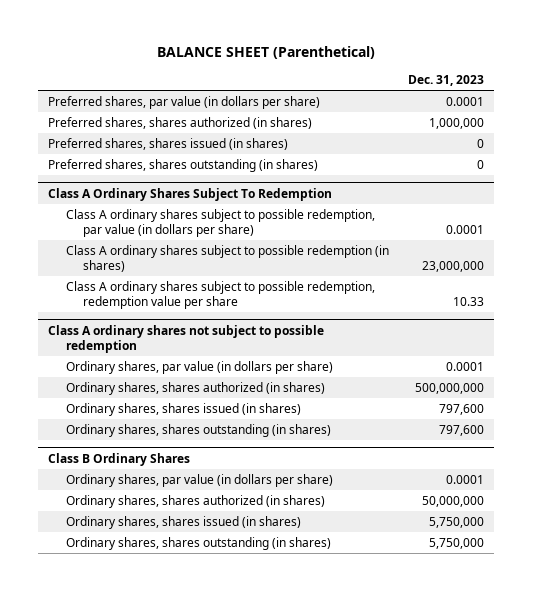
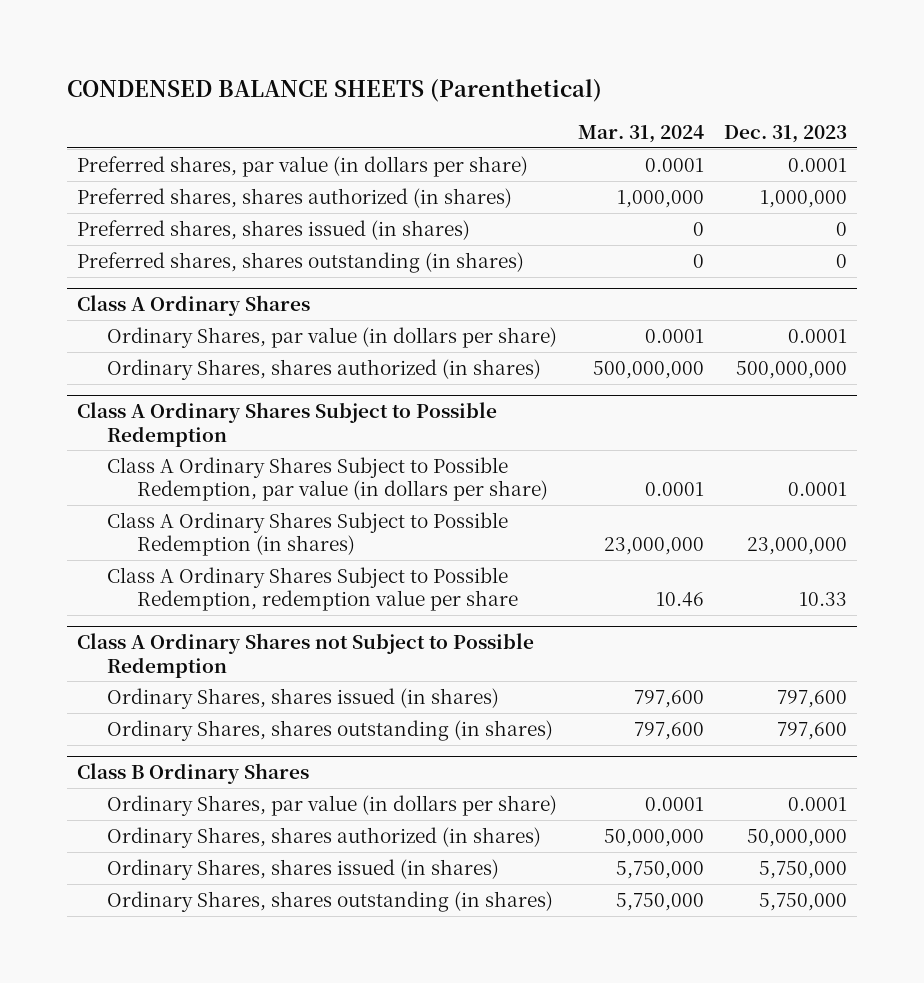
- BALANCE SHEET (Parenthetical)
+ CONDENSED BALANCE SHEETS (Parenthetical)
- | Dec. 31, 2023
+ | Mar. 31, 2024 | Dec. 31, 2023
- Class A Ordinary Shares Subject To Redemption
- Class A ordinary shares subject to possible redemption, par value (in dollars per share) | 0.0001
- Class A ordinary shares subject to possible redemption (in shares) | 23,000,000
- Class A ordinary shares subject to possible redemption, redemption value per share | 10.33
- Class A ordinary shares not subject to possible redemption
- Ordinary shares, par value (in dollars per share) | 0.0001
- Ordinary shares, shares authorized (in shares) | 500,000,000
- Ordinary shares, shares issued (in shares) | 797,600
- Ordinary shares, shares outstanding (in shares) | 797,600
+ Class A Ordinary Shares
+ Ordinary Shares, par value (in dollars per share) | 0.0001 | 0.0001
+ Ordinary Shares, shares authorized (in shares) | 500,000,000 | 500,000,000
+ Class A Ordinary Shares Subject to Possible Redemption
+ Class A Ordinary Shares Subject to Possible Redemption, par value (in dollars per share) | 0.0001 | 0.0001
+ Class A Ordinary Shares Subject to Possible Redemption (in shares) | 23,000,000 | 23,000,000
+ Class A Ordinary Shares Subject to Possible Redemption, redemption value per share | 10.46 | 10.33
+ Class A Ordinary Shares not Subject to Possible Redemption
+ Ordinary Shares, shares issued (in shares) | 797,600 | 797,600
+ Ordinary Shares, shares outstanding (in shares) | 797,600 | 797,600
@ Class B Ordinary Shares
- Ordinary shares, par value (in dollars per share) | 0.0001
- Ordinary shares, shares authorized (in shares) | 50,000,000
- Ordinary shares, shares issued (in shares) | 5,750,000
- Ordinary shares, shares outstanding (in shares) | 5,750,000
+ Ordinary Shares, par value (in dollars per share) | 0.0001 | 0.0001
+ Ordinary Shares, shares authorized (in shares) | 50,000,000 | 50,000,000
+ Ordinary Shares, shares issued (in shares) | 5,750,000 | 5,750,000
+ Ordinary Shares, shares outstanding (in shares) | 5,750,000 | 5,750,000

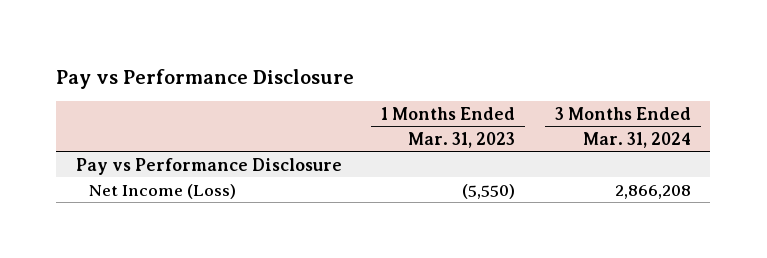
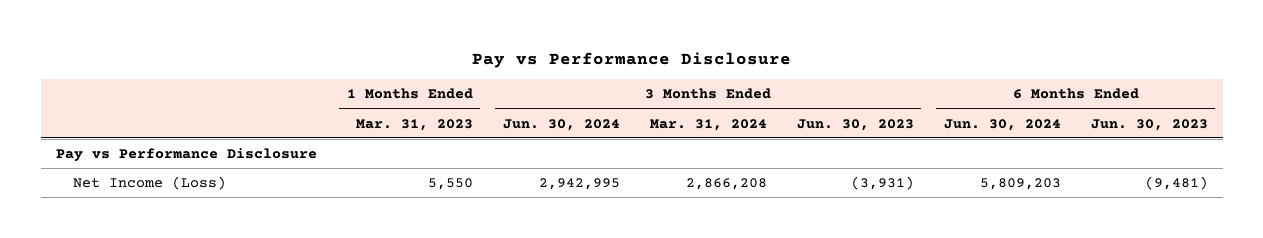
- | 1 Months Ended Mar. 31, 2023 | 3 Months Ended Mar. 31, 2024
+ | 1 Months Ended Mar. 31, 2023 | 3 Months Ended Jun. 30, 2024 | 3 Months Ended Mar. 31, 2024 | 3 Months Ended Jun. 30, 2023 | 6 Months Ended Jun. 30, 2024 | 6 Months Ended Jun. 30, 2023
- Net Income (Loss) | (5,550) | 2,866,208
+ Net Income (Loss) | 5,550 | 2,942,995 | 2,866,208 | (3,931) | 5,809,203 | (9,481)

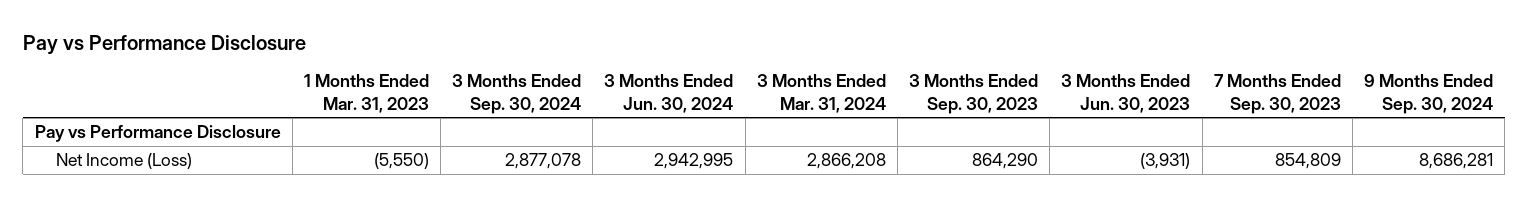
- | 1 Months Ended Mar. 31, 2023 | 3 Months Ended Jun. 30, 2024 | 3 Months Ended Mar. 31, 2024 | 3 Months Ended Jun. 30, 2023 | 6 Months Ended Jun. 30, 2024 | 6 Months Ended Jun. 30, 2023
+ | 1 Months Ended Mar. 31, 2023 | 3 Months Ended Sep. 30, 2024 | 3 Months Ended Jun. 30, 2024 | 3 Months Ended Mar. 31, 2024 | 3 Months Ended Sep. 30, 2023 | 3 Months Ended Jun. 30, 2023 | 7 Months Ended Sep. 30, 2023 | 9 Months Ended Sep. 30, 2024
- Net Income (Loss) | 5,550 | 2,942,995 | 2,866,208 | (3,931) | 5,809,203 | (9,481)
+ Net Income (Loss) | (5,550) | 2,877,078 | 2,942,995 | 2,866,208 | 864,290 | (3,931) | 854,809 | 8,686,281

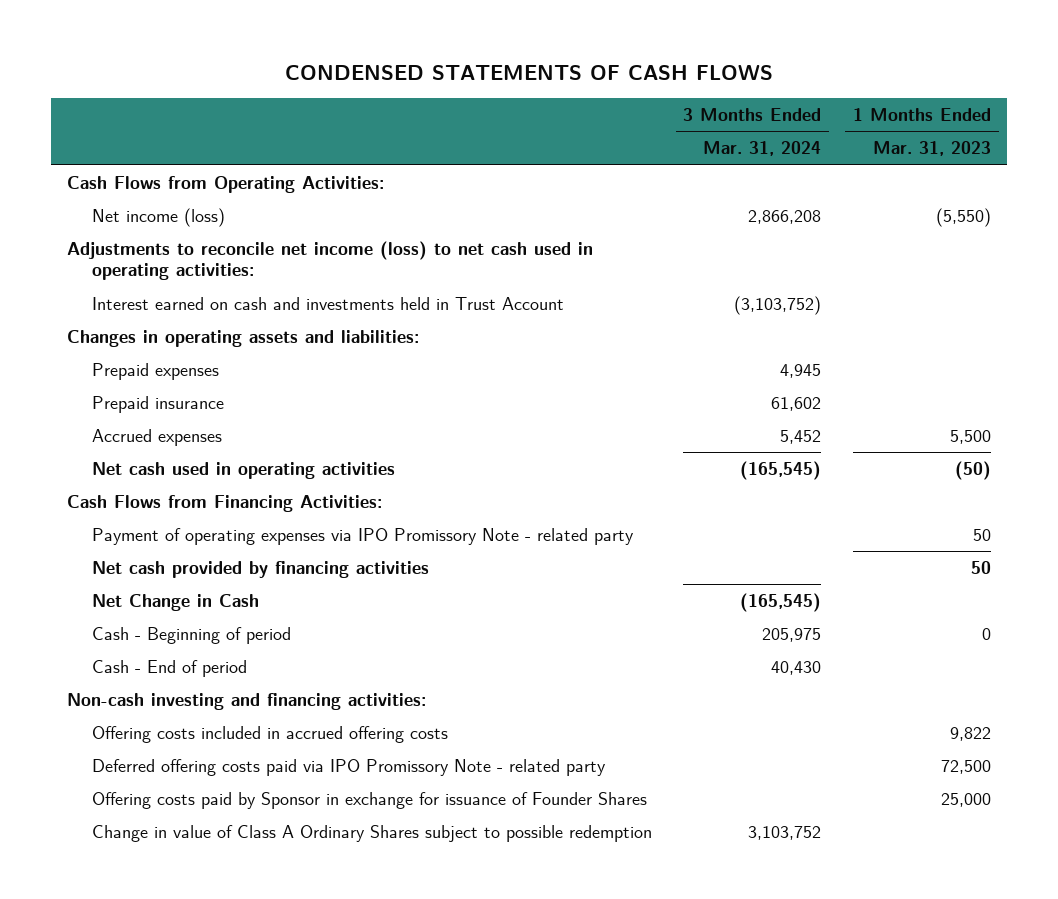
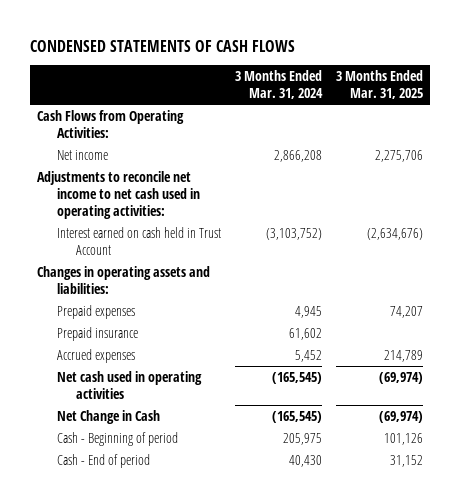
- | 3 Months Ended Mar. 31, 2024 | 1 Months Ended Mar. 31, 2023
+ | 3 Months Ended Mar. 31, 2024 | 3 Months Ended Mar. 31, 2025
- Net income (loss) | 2,866,208 | (5,550)
- Adjustments to reconcile net income (loss) to net cash used in operating activities:
- Interest earned on cash and investments held in Trust Account | (3,103,752) |
+ Net income | 2,866,208 | 2,275,706
+ Adjustments to reconcile net income to net cash used in operating activities:
+ Interest earned on cash held in Trust Account | (3,103,752) | (2,634,676)
- Cash Flows from Financing Activities:
- Payment of operating expenses via IPO Promissory Note - related party | | 50
- Net cash provided by financing activities | | 50
- Non-cash investing and financing activities:
- Offering costs included in accrued offering costs | | 9,822
- Deferred offering costs paid via IPO Promissory Note - related party | | 72,500
- Offering costs paid by Sponsor in exchange for issuance of Founder Shares | | 25,000
- Change in value of Class A Ordinary Shares subject to possible redemption | 3,103,752 |

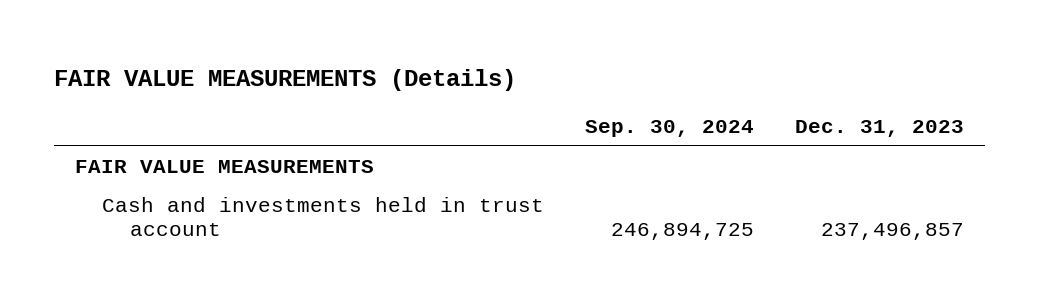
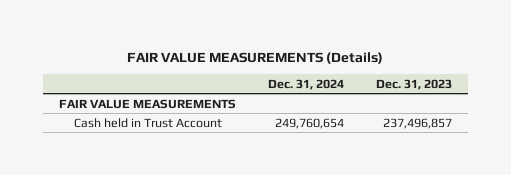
- | Sep. 30, 2024 | Dec. 31, 2023
+ | Dec. 31, 2024 | Dec. 31, 2023
- Cash and investments held in trust account | 246,894,725 | 237,496,857
+ Cash held in Trust Account | 249,760,654 | 237,496,857

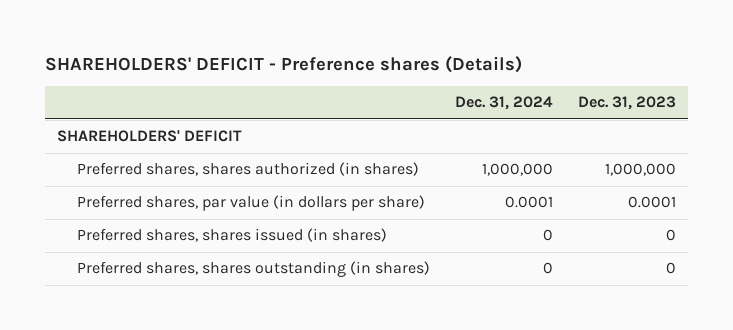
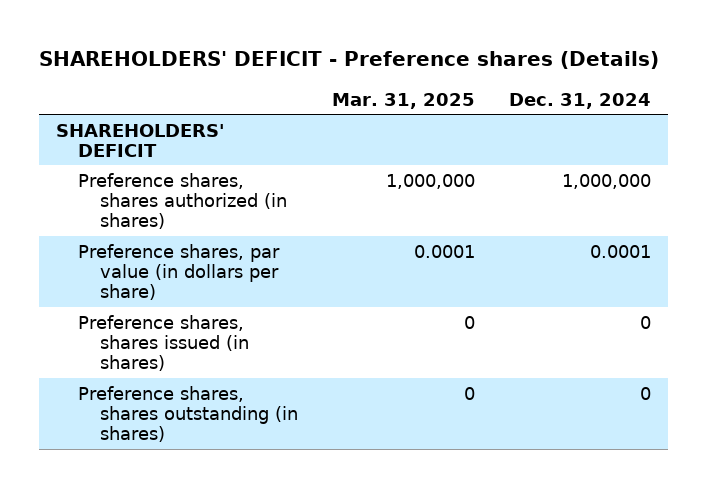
- | Dec. 31, 2024 | Dec. 31, 2023
+ | Mar. 31, 2025 | Dec. 31, 2024
- Preferred shares, shares authorized (in shares) | 1,000,000 | 1,000,000
- Preferred shares, par value (in dollars per share) | 0.0001 | 0.0001
- Preferred shares, shares issued (in shares) | 0 | 0
- Preferred shares, shares outstanding (in shares) | 0 | 0
+ Preference shares, shares authorized (in shares) | 1,000,000 | 1,000,000
+ Preference shares, par value (in dollars per share) | 0.0001 | 0.0001
+ Preference shares, shares issued (in shares) | 0 | 0
+ Preference shares, shares outstanding (in shares) | 0 | 0

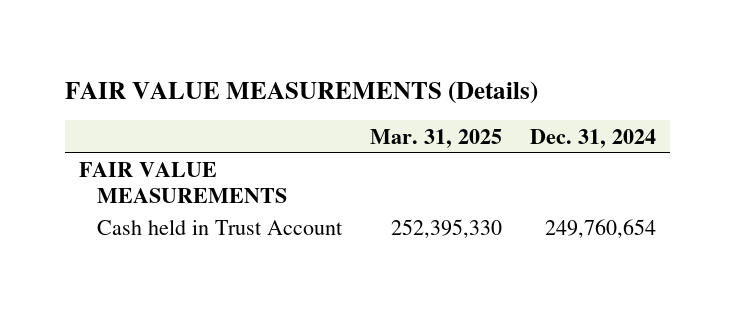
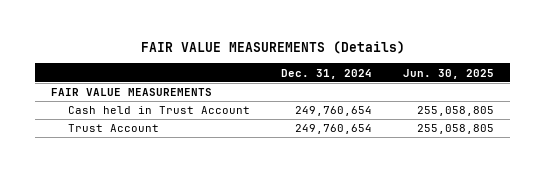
- | Mar. 31, 2025 | Dec. 31, 2024
+ | Dec. 31, 2024 | Jun. 30, 2025
+ Trust Account | 249,760,654 | 255,058,805

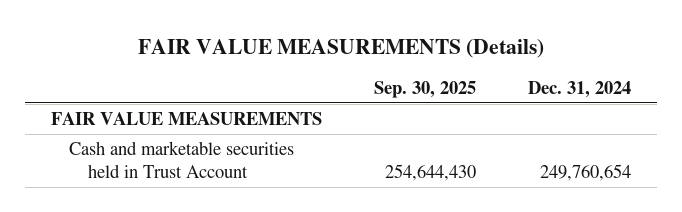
- | Dec. 31, 2024 | Jun. 30, 2025
+ | Sep. 30, 2025 | Dec. 31, 2024
- Cash held in Trust Account | 249,760,654 | 255,058,805
- Trust Account | 249,760,654 | 255,058,805
+ Cash and marketable securities held in Trust Account | 254,644,430 | 249,760,654

